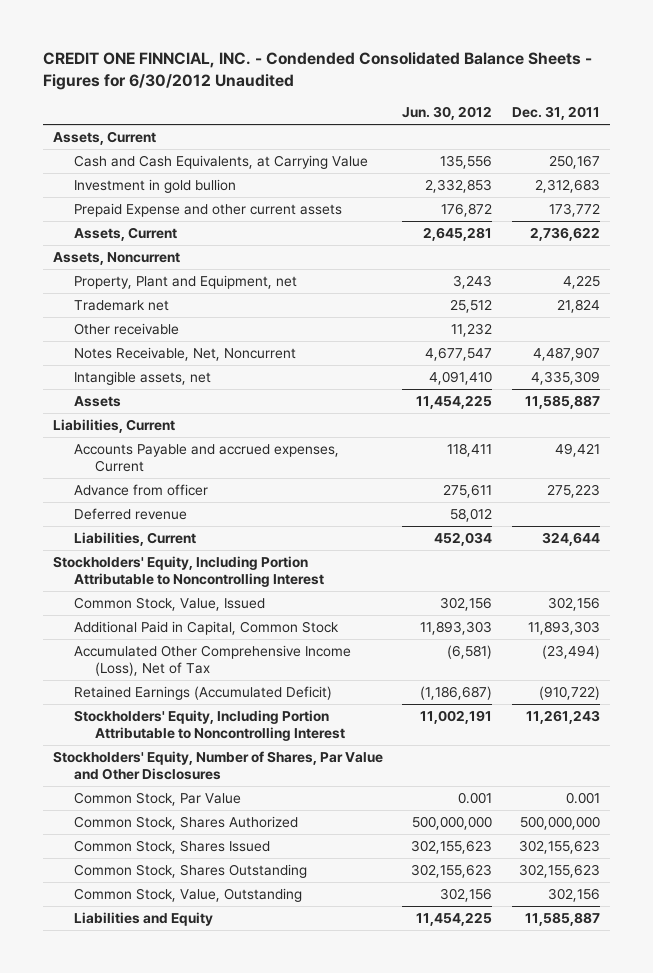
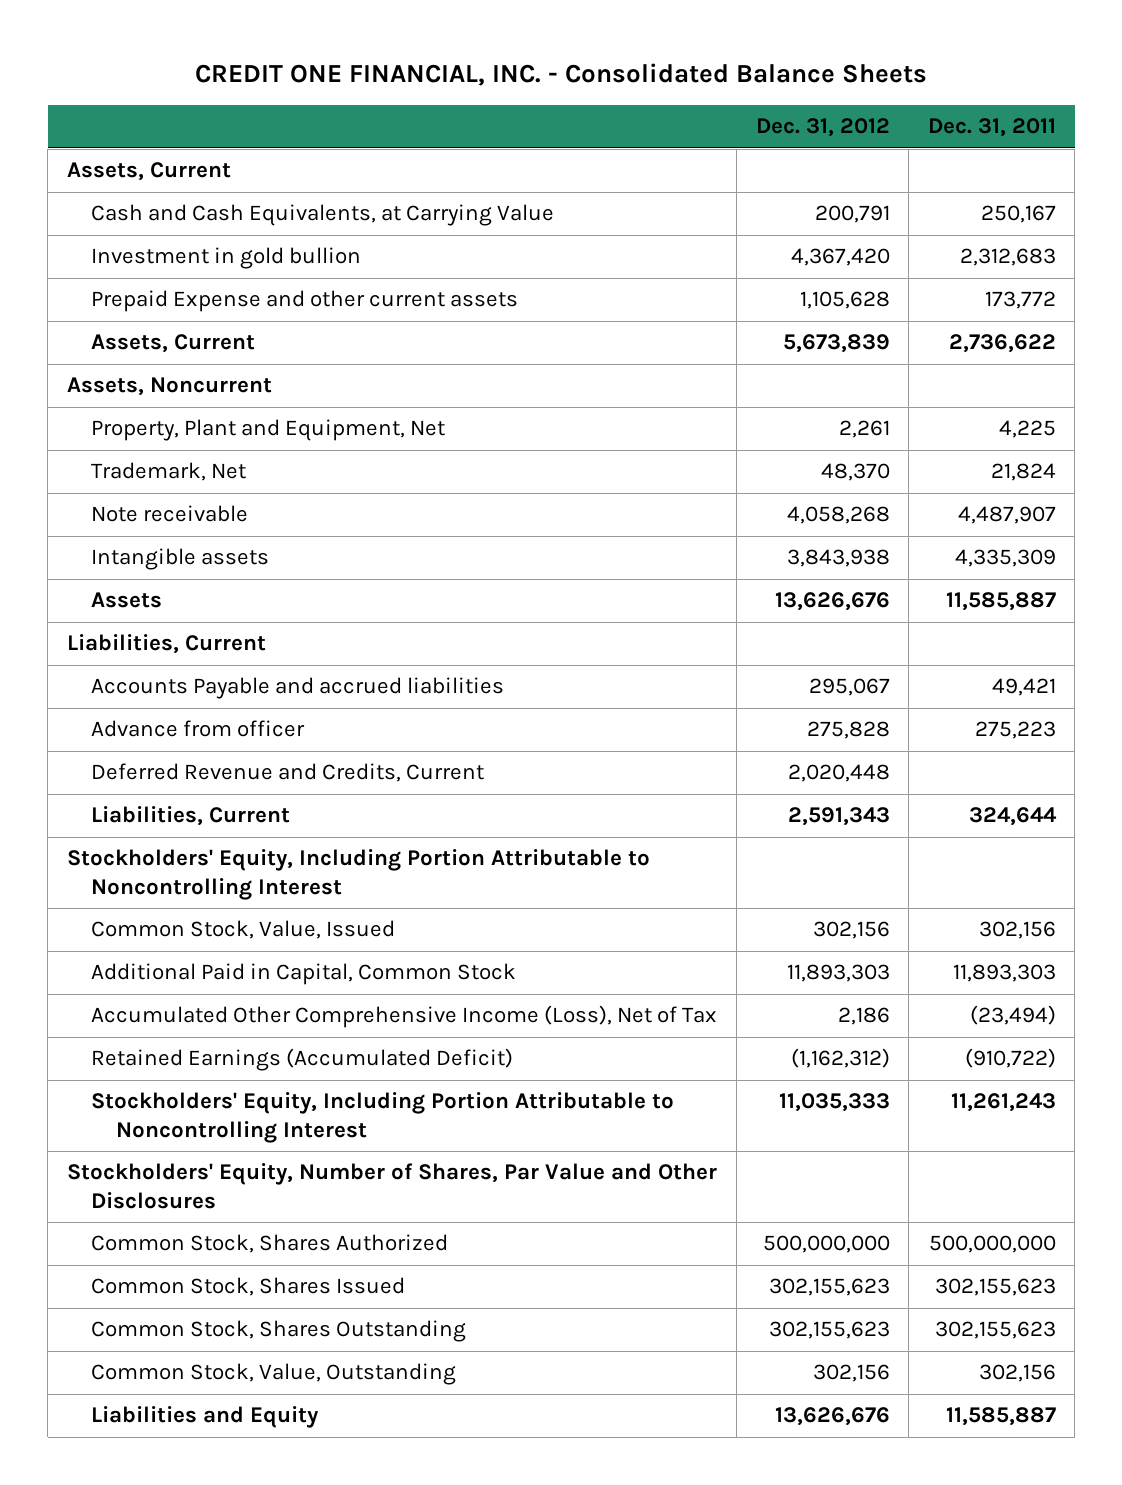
- CREDIT ONE FINNCIAL, INC. - Condended Consolidated Balance Sheets - Figures for 6/30/2012 Unaudited
+ CREDIT ONE FINANCIAL, INC. - Consolidated Balance Sheets
- | Jun. 30, 2012 | Dec. 31, 2011
+ | Dec. 31, 2012 | Dec. 31, 2011
- Property, Plant and Equipment, net | 3,243 | 4,225
- Trademark net | 25,512 | 21,824
- Other receivable | 11,232 |
- Notes Receivable, Net, Noncurrent | 4,677,547 | 4,487,907
- Intangible assets, net | 4,091,410 | 4,335,309
+ Property, Plant and Equipment, Net | 2,261 | 4,225
+ Trademark, Net | 48,370 | 21,824
+ Note receivable | 4,058,268 | 4,487,907
+ Intangible assets | 3,843,938 | 4,335,309
- Accounts Payable and accrued expenses, Current | 118,411 | 49,421
+ Accounts Payable and accrued liabilities | 295,067 | 49,421
- Deferred revenue | 58,012 |
+ Deferred Revenue and Credits, Current | 2,020,448 |
- Common Stock, Par Value | 0.001 | 0.001

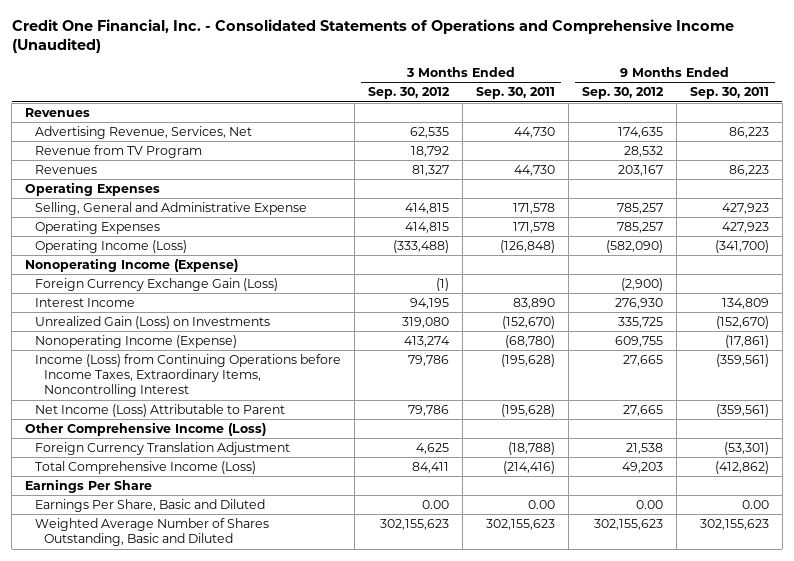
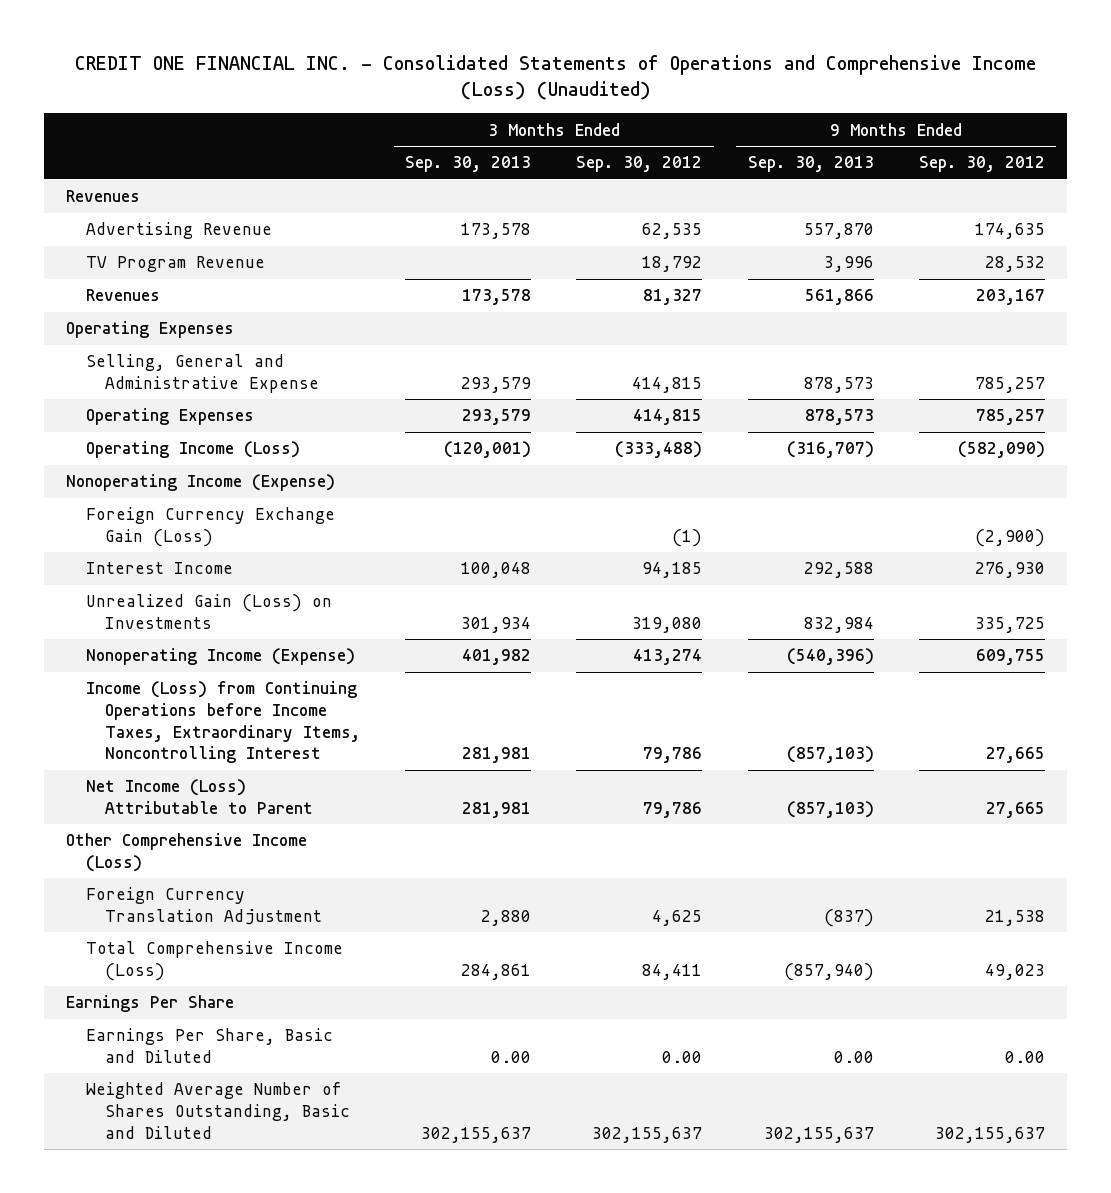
- Credit One Financial, Inc. - Consolidated Statements of Operations and Comprehensive Income (Unaudited)
+ CREDIT ONE FINANCIAL INC. - Consolidated Statements of Operations and Comprehensive Income (Loss) (Unaudited)
- | 3 Months Ended Sep. 30, 2012 | 3 Months Ended Sep. 30, 2011 | 9 Months Ended Sep. 30, 2012 | 9 Months Ended Sep. 30, 2011
+ | 3 Months Ended Sep. 30, 2013 | 3 Months Ended Sep. 30, 2012 | 9 Months Ended Sep. 30, 2013 | 9 Months Ended Sep. 30, 2012
- Advertising Revenue, Services, Net | 62,535 | 44,730 | 174,635 | 86,223
- Revenue from TV Program | 18,792 | | 28,532 |
+ Advertising Revenue | 173,578 | 62,535 | 557,870 | 174,635
+ TV Program Revenue | | 18,792 | 3,996 | 28,532
- Interest Income | 94,195 | 83,890 | 276,930 | 134,809
+ Interest Income | 100,048 | 94,185 | 292,588 | 276,930
- Total Comprehensive Income (Loss) | 84,411 | (214,416) | 49,203 | (412,862)
+ Total Comprehensive Income (Loss) | 284,861 | 84,411 | (857,940) | 49,023
- Weighted Average Number of Shares Outstanding, Basic and Diluted | 302,155,623 | 302,155,623 | 302,155,623 | 302,155,623
+ Weighted Average Number of Shares Outstanding, Basic and Diluted | 302,155,637 | 302,155,637 | 302,155,637 | 302,155,637

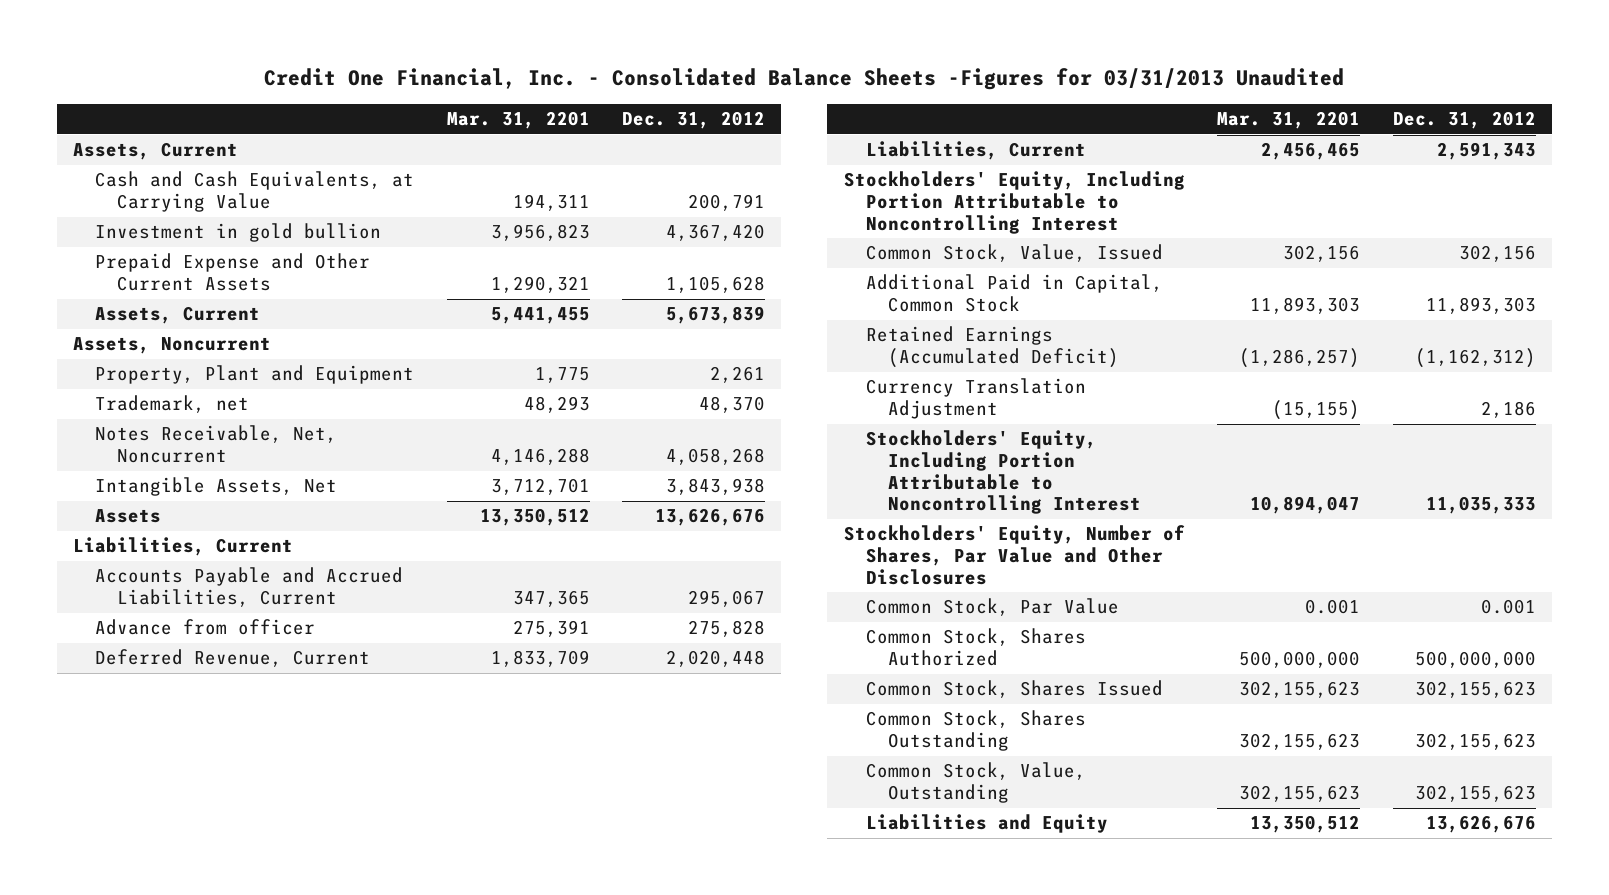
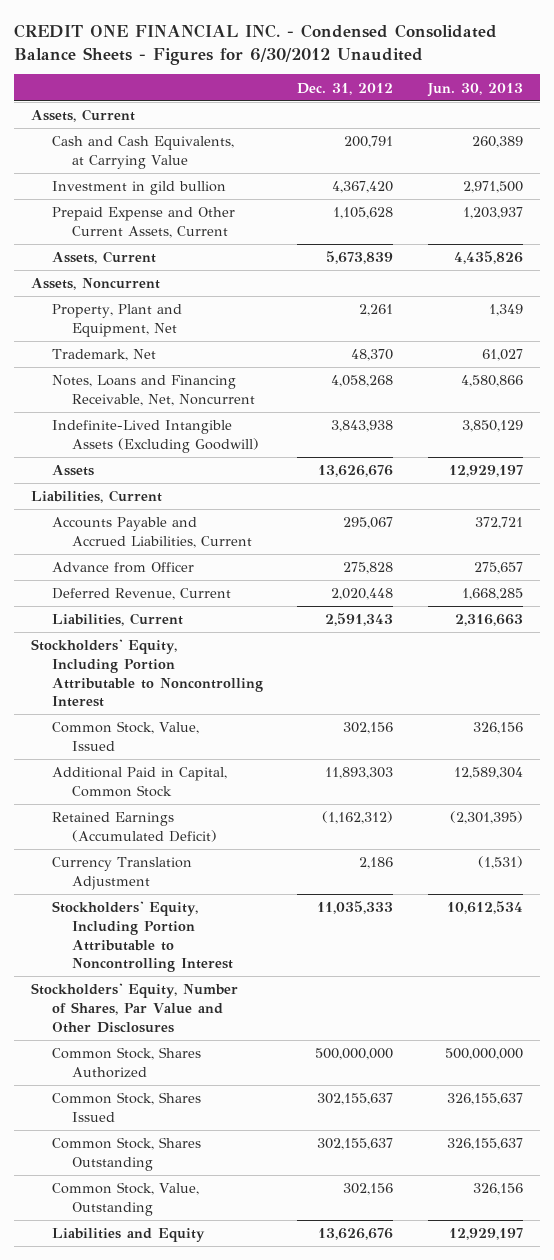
- Credit One Financial, Inc. - Consolidated Balance Sheets -Figures for 03/31/2013 Unaudited
+ CREDIT ONE FINANCIAL INC. - Condensed Consolidated Balance Sheets - Figures for 6/30/2012 Unaudited
- | Mar. 31, 2201 | Dec. 31, 2012
+ | Dec. 31, 2012 | Jun. 30, 2013
- Investment in gold bullion | 3,956,823 | 4,367,420
- Prepaid Expense and Other Current Assets | 1,290,321 | 1,105,628
+ Investment in gild bullion | 4,367,420 | 2,971,500
+ Prepaid Expense and Other Current Assets, Current | 1,105,628 | 1,203,937
- Property, Plant and Equipment | 1,775 | 2,261
- Trademark, net | 48,293 | 48,370
- Notes Receivable, Net, Noncurrent | 4,146,288 | 4,058,268
- Intangible Assets, Net | 3,712,701 | 3,843,938
+ Property, Plant and Equipment, Net | 2,261 | 1,349
+ Trademark, Net | 48,370 | 61,027
+ Notes, Loans and Financing Receivable, Net, Noncurrent | 4,058,268 | 4,580,866
+ Indefinite-Lived Intangible Assets (Excluding Goodwill) | 3,843,938 | 3,850,129
- Advance from officer | 275,391 | 275,828
+ Advance from Officer | 275,828 | 275,657
- Common Stock, Par Value | 0.001 | 0.001
- Common Stock, Shares Issued | 302,155,623 | 302,155,623
- Common Stock, Shares Outstanding | 302,155,623 | 302,155,623
- Common Stock, Value, Outstanding | 302,155,623 | 302,155,623
+ Common Stock, Shares Issued | 302,155,637 | 326,155,637
+ Common Stock, Shares Outstanding | 302,155,637 | 326,155,637
+ Common Stock, Value, Outstanding | 302,156 | 326,156

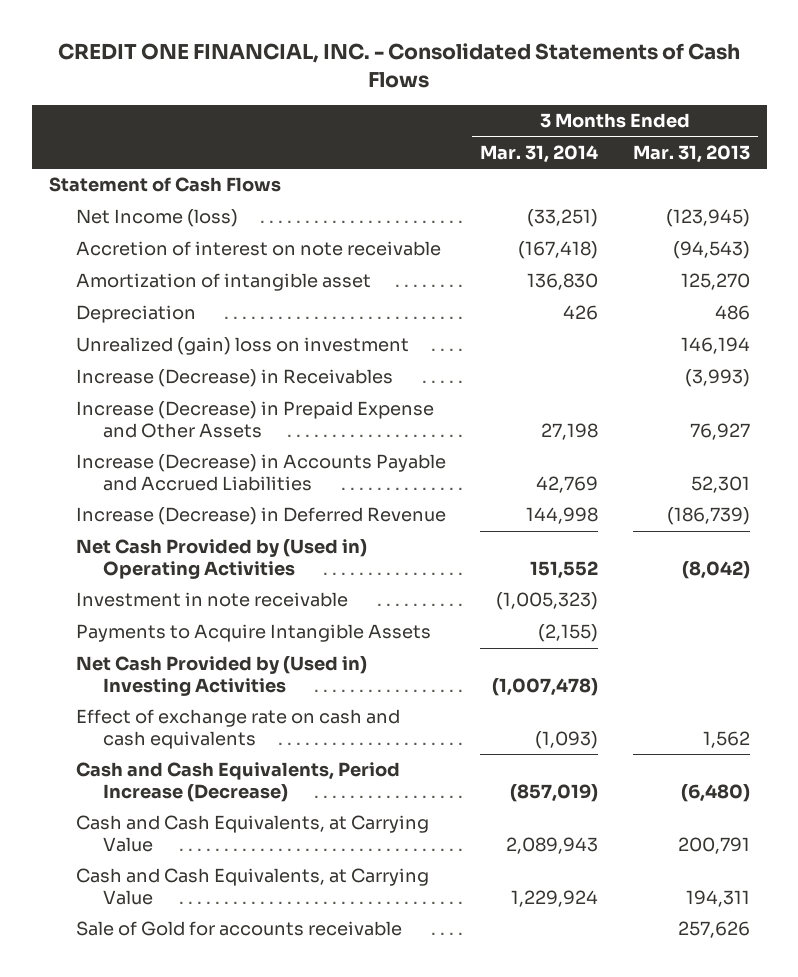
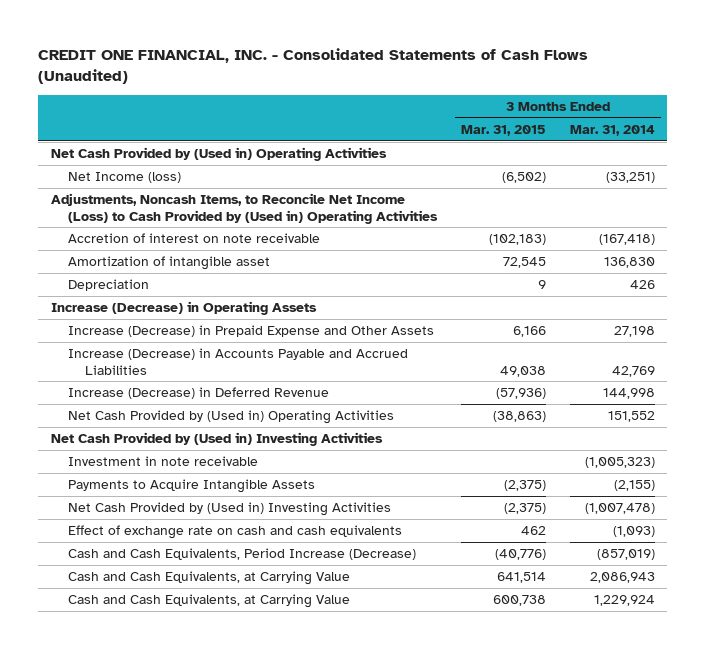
- CREDIT ONE FINANCIAL, INC. - Consolidated Statements of Cash Flows
+ CREDIT ONE FINANCIAL, INC. - Consolidated Statements of Cash Flows (Unaudited)
- | 3 Months Ended Mar. 31, 2014 | 3 Months Ended Mar. 31, 2013
+ | 3 Months Ended Mar. 31, 2015 | 3 Months Ended Mar. 31, 2014
- Statement of Cash Flows
+ Net Cash Provided by (Used in) Operating Activities
+ Adjustments, Noncash Items, to Reconcile Net Income (Loss) to Cash Provided by (Used in) Operating Activities
- Unrealized (gain) loss on investment | | 146,194
- Increase (Decrease) in Receivables | | (3,993)
+ Increase (Decrease) in Operating Assets
+ Net Cash Provided by (Used in) Investing Activities
- Cash and Cash Equivalents, at Carrying Value | 2,089,943 | 200,791
+ Cash and Cash Equivalents, at Carrying Value | 641,514 | 2,086,943
- Sale of Gold for accounts receivable | | 257,626

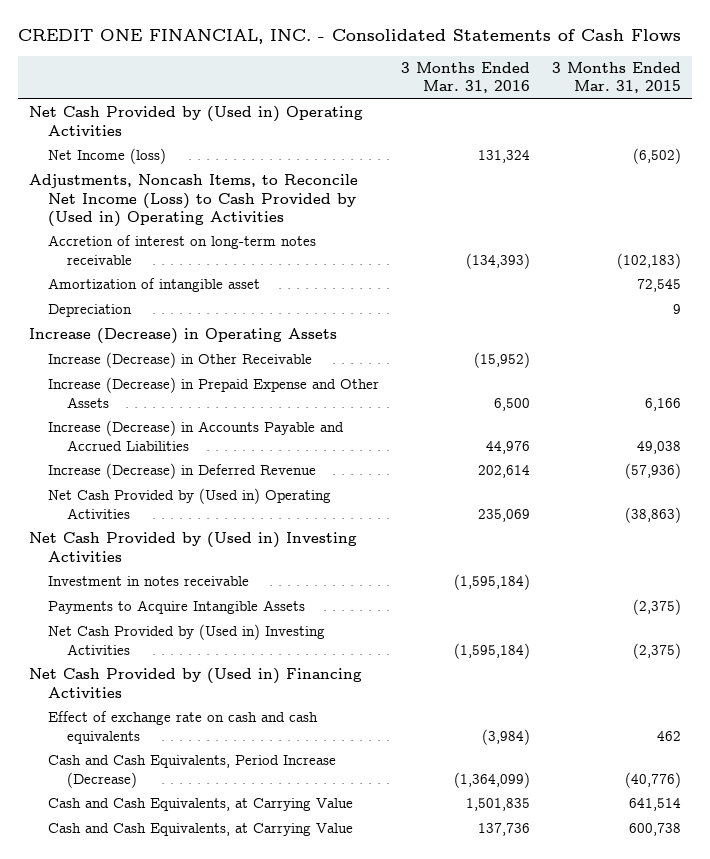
- CREDIT ONE FINANCIAL, INC. - Consolidated Statements of Cash Flows (Unaudited)
+ CREDIT ONE FINANCIAL, INC. - Consolidated Statements of Cash Flows
- | 3 Months Ended Mar. 31, 2015 | 3 Months Ended Mar. 31, 2014
+ | 3 Months Ended Mar. 31, 2016 | 3 Months Ended Mar. 31, 2015
- Accretion of interest on note receivable | (102,183) | (167,418)
+ Accretion of interest on long-term notes receivable | (134,393) | (102,183)
+ Increase (Decrease) in Other Receivable | (15,952) |
- Investment in note receivable | | (1,005,323)
+ Investment in notes receivable | (1,595,184) |
+ Net Cash Provided by (Used in) Financing Activities

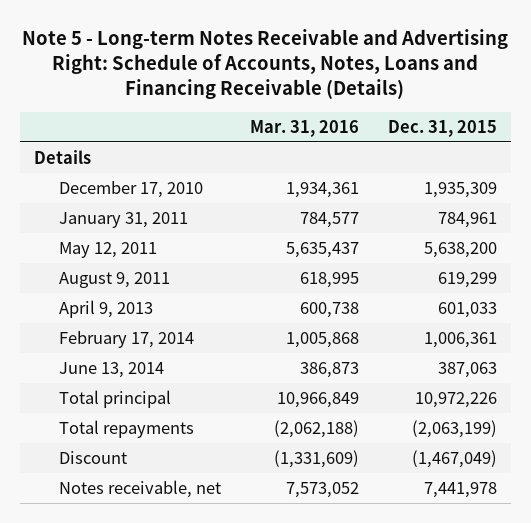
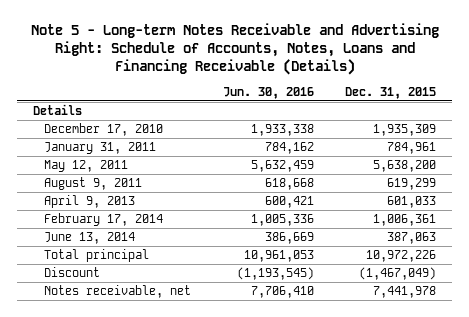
- | Mar. 31, 2016 | Dec. 31, 2015
+ | Jun. 30, 2016 | Dec. 31, 2015
- Total repayments | (2,062,188) | (2,063,199)

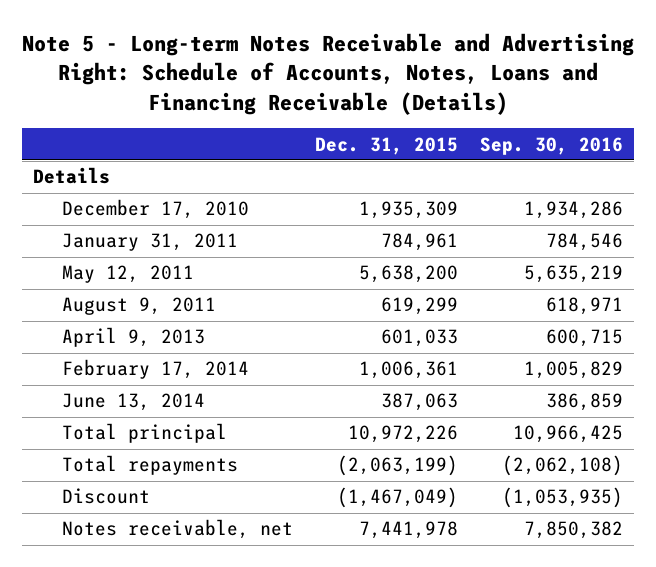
- | Jun. 30, 2016 | Dec. 31, 2015
+ | Dec. 31, 2015 | Sep. 30, 2016
+ Total repayments | (2,063,199) | (2,062,108)

